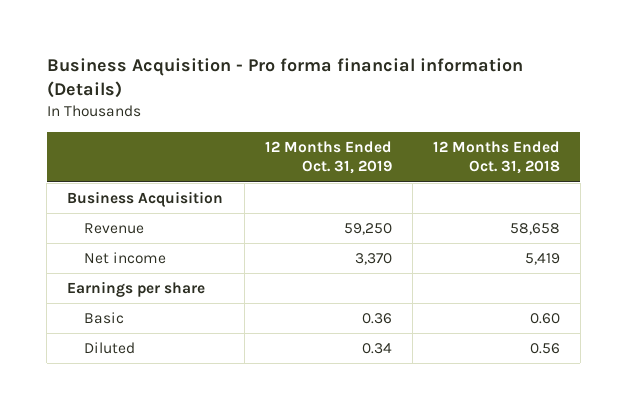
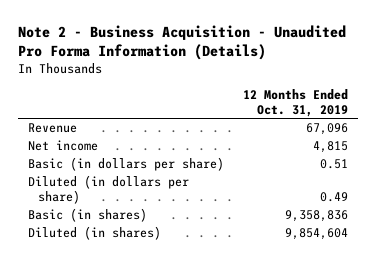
- Business Acquisition - Pro forma financial information (Details)
+ Note 2 - Business Acquisition - Unaudited Pro Forma Information (Details)
- | 12 Months Ended Oct. 31, 2019 | 12 Months Ended Oct. 31, 2018
+ | 12 Months Ended Oct. 31, 2019
- Business Acquisition
- Revenue | 59,250 | 58,658
- Net income | 3,370 | 5,419
- Earnings per share
- Basic | 0.36 | 0.60
- Diluted | 0.34 | 0.56
+ Revenue | 67,096
+ Net income | 4,815
+ Basic (in dollars per share) | 0.51
+ Diluted (in dollars per share) | 0.49
+ Basic (in shares) | 9,358,836
+ Diluted (in shares) | 9,854,604

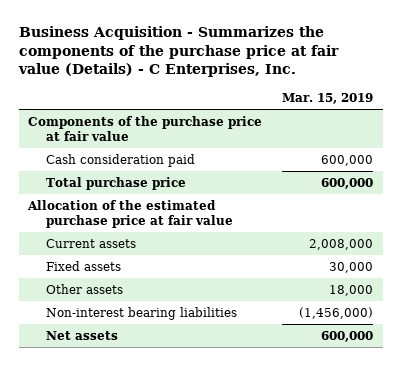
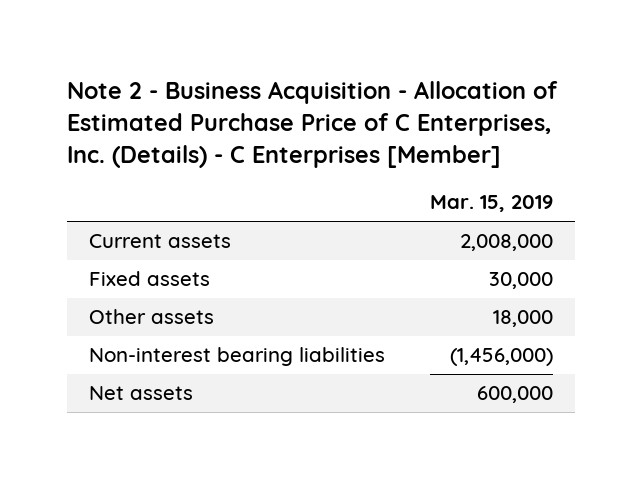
- Business Acquisition - Summarizes the components of the purchase price at fair value (Details) - C Enterprises, Inc.
+ Note 2 - Business Acquisition - Allocation of Estimated Purchase Price of C Enterprises, Inc. (Details) - C Enterprises [Member]
- Components of the purchase price at fair value
- Cash consideration paid | 600,000
- Total purchase price | 600,000
- Allocation of the estimated purchase price at fair value

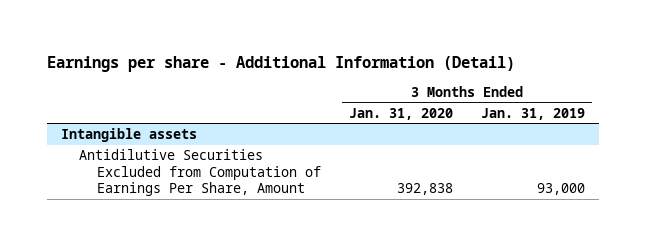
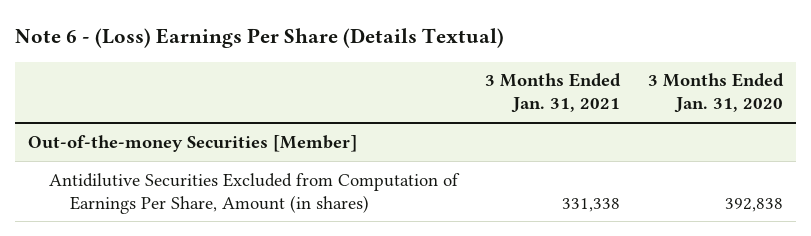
- Earnings per share - Additional Information (Detail)
+ Note 6 - (Loss) Earnings Per Share (Details Textual)
- | 3 Months Ended Jan. 31, 2020 | 3 Months Ended Jan. 31, 2019
+ | 3 Months Ended Jan. 31, 2021 | 3 Months Ended Jan. 31, 2020
- Intangible assets
- Antidilutive Securities Excluded from Computation of Earnings Per Share, Amount | 392,838 | 93,000
+ Out-of-the-money Securities [Member]
+ Antidilutive Securities Excluded from Computation of Earnings Per Share, Amount (in shares) | 331,338 | 392,838

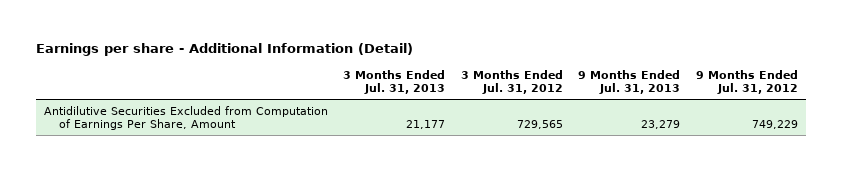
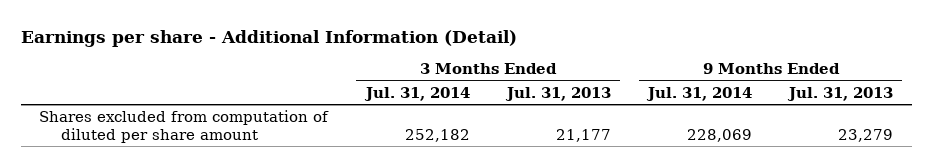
- | 3 Months Ended Jul. 31, 2013 | 3 Months Ended Jul. 31, 2012 | 9 Months Ended Jul. 31, 2013 | 9 Months Ended Jul. 31, 2012
+ | 3 Months Ended Jul. 31, 2014 | 3 Months Ended Jul. 31, 2013 | 9 Months Ended Jul. 31, 2014 | 9 Months Ended Jul. 31, 2013
- Antidilutive Securities Excluded from Computation of Earnings Per Share, Amount | 21,177 | 729,565 | 23,279 | 749,229
+ Shares excluded from computation of diluted per share amount | 252,182 | 21,177 | 228,069 | 23,279

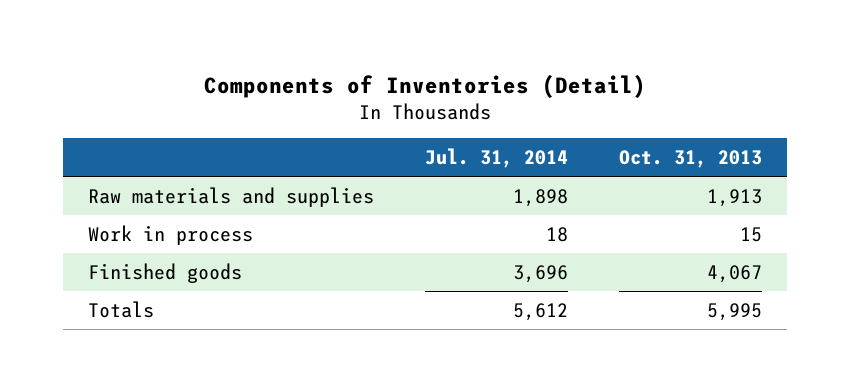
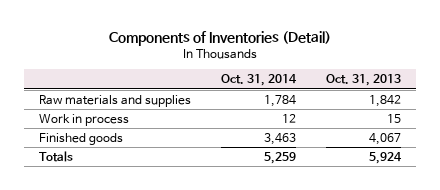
- | Jul. 31, 2014 | Oct. 31, 2013
+ | Oct. 31, 2014 | Oct. 31, 2013
- Raw materials and supplies | 1,898 | 1,913
+ Raw materials and supplies | 1,784 | 1,842
- Totals | 5,612 | 5,995
+ Totals | 5,259 | 5,924

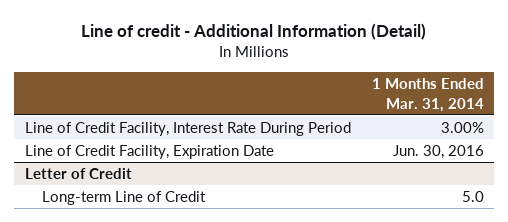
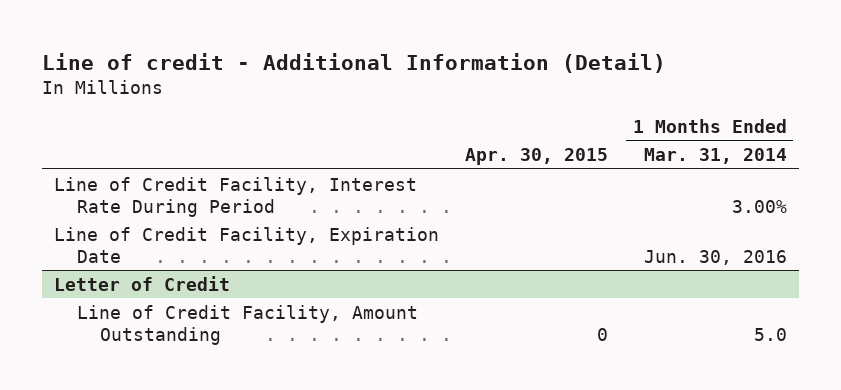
- | 1 Months Ended Mar. 31, 2014
+ | Apr. 30, 2015 | 1 Months Ended Mar. 31, 2014
@ Letter of Credit
- Long-term Line of Credit | 5.0
+ Line of Credit Facility, Amount Outstanding | 0 | 5.0

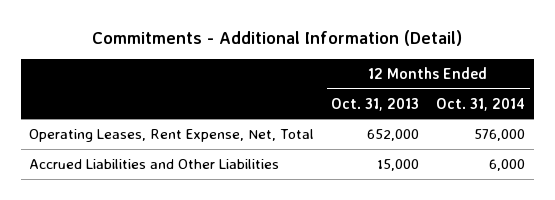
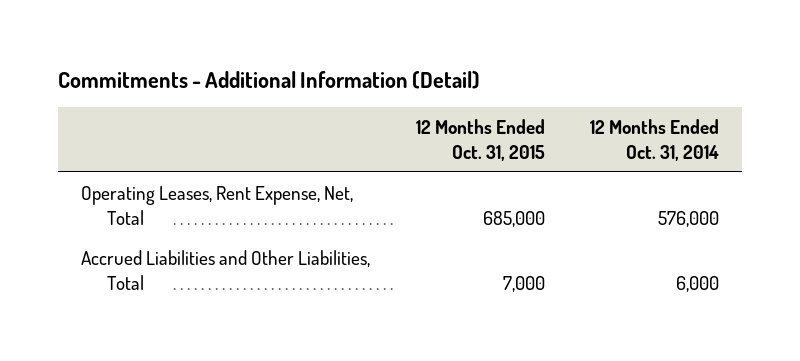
- | 12 Months Ended Oct. 31, 2013 | 12 Months Ended Oct. 31, 2014
+ | 12 Months Ended Oct. 31, 2015 | 12 Months Ended Oct. 31, 2014
- Accrued Liabilities and Other Liabilities | 15,000 | 6,000
+ Accrued Liabilities and Other Liabilities, Total | 7,000 | 6,000

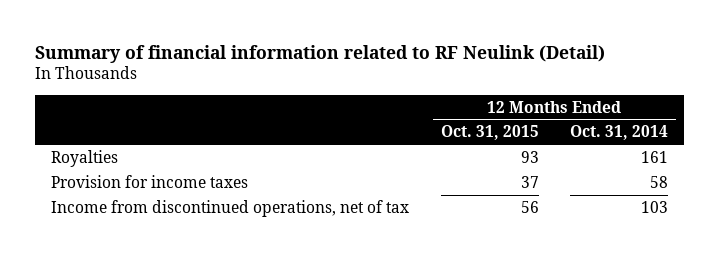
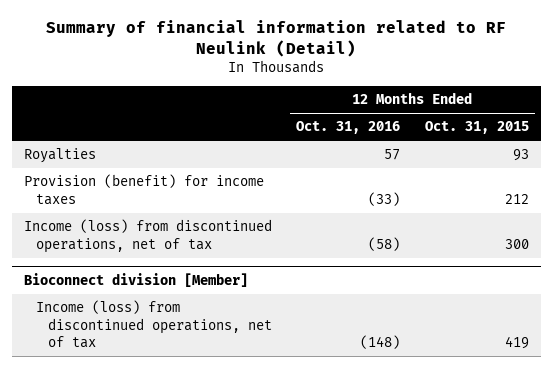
- | 12 Months Ended Oct. 31, 2015 | 12 Months Ended Oct. 31, 2014
+ | 12 Months Ended Oct. 31, 2016 | 12 Months Ended Oct. 31, 2015
- Provision for income taxes | 37 | 58
- Income from discontinued operations, net of tax | 56 | 103
+ Provision (benefit) for income taxes | (33) | 212
+ Income (loss) from discontinued operations, net of tax | (58) | 300
+ Bioconnect division [Member]
+ Income (loss) from discontinued operations, net of tax | (148) | 419

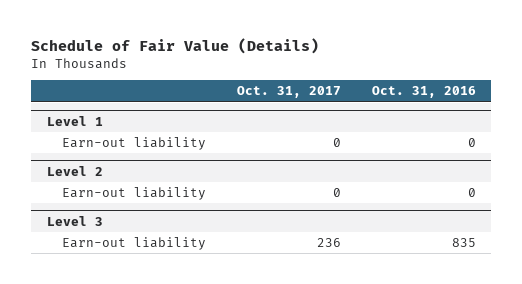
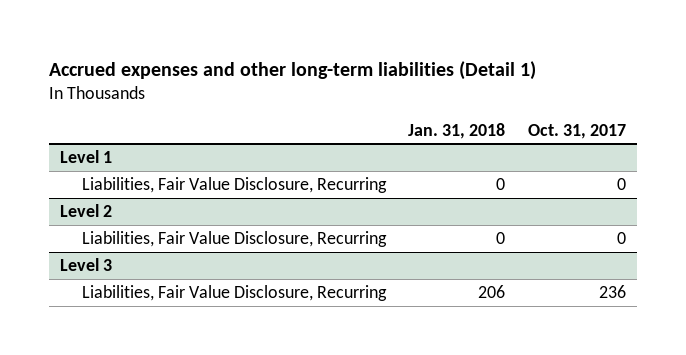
- Schedule of Fair Value (Details)
+ Accrued expenses and other long-term liabilities (Detail 1)
- | Oct. 31, 2017 | Oct. 31, 2016
+ | Jan. 31, 2018 | Oct. 31, 2017
@ Level 1
- Earn-out liability | 0 | 0
+ Liabilities, Fair Value Disclosure, Recurring | 0 | 0
@ Level 2
- Earn-out liability | 0 | 0
+ Liabilities, Fair Value Disclosure, Recurring | 0 | 0
@ Level 3
- Earn-out liability | 236 | 835
+ Liabilities, Fair Value Disclosure, Recurring | 206 | 236

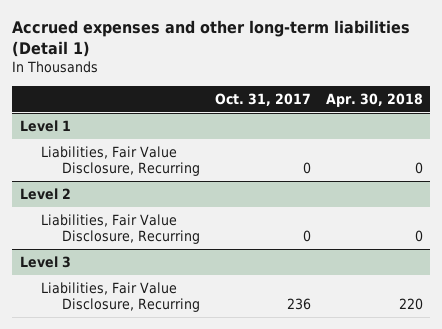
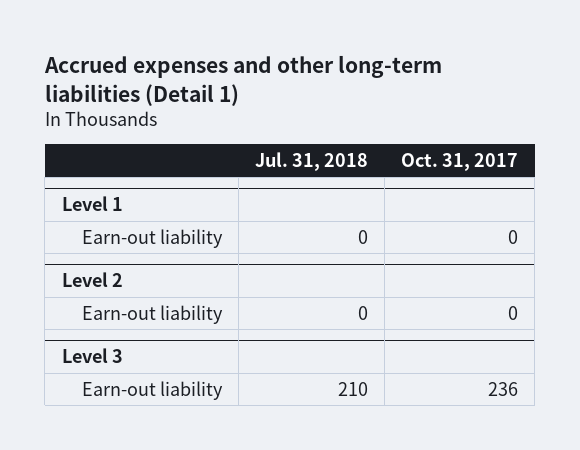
- | Oct. 31, 2017 | Apr. 30, 2018
+ | Jul. 31, 2018 | Oct. 31, 2017
@ Level 1
- Liabilities, Fair Value Disclosure, Recurring | 0 | 0
+ Earn-out liability | 0 | 0
@ Level 2
- Liabilities, Fair Value Disclosure, Recurring | 0 | 0
+ Earn-out liability | 0 | 0
@ Level 3
- Liabilities, Fair Value Disclosure, Recurring | 236 | 220
+ Earn-out liability | 210 | 236

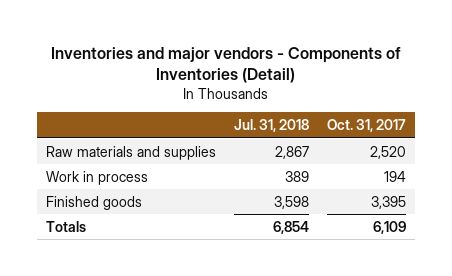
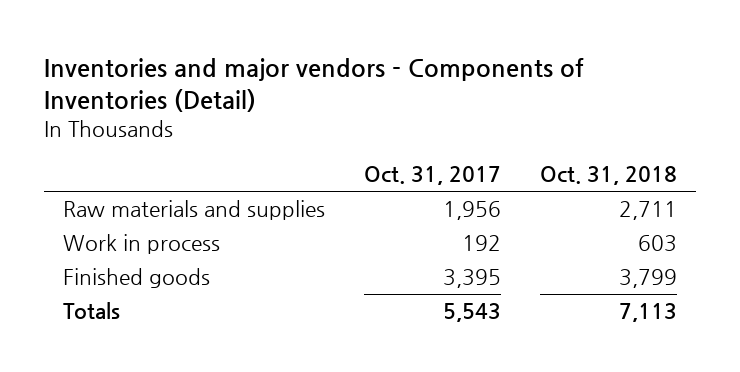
- | Jul. 31, 2018 | Oct. 31, 2017
+ | Oct. 31, 2017 | Oct. 31, 2018
- Raw materials and supplies | 2,867 | 2,520
- Work in process | 389 | 194
+ Raw materials and supplies | 1,956 | 2,711
+ Work in process | 192 | 603
- Totals | 6,854 | 6,109
+ Totals | 5,543 | 7,113

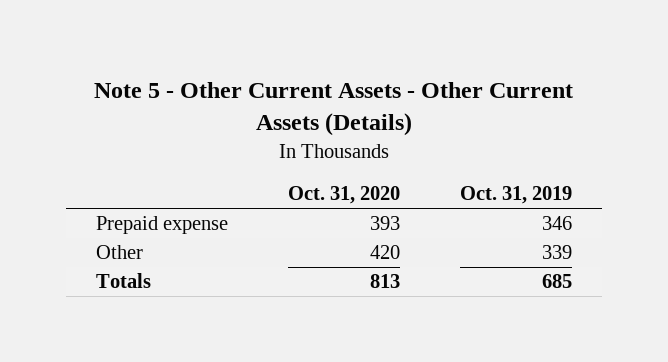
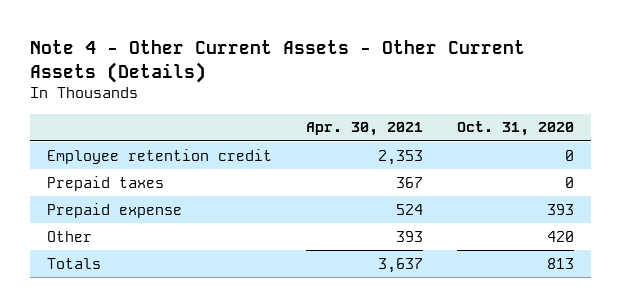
- Note 5 - Other Current Assets - Other Current Assets (Details)
+ Note 4 - Other Current Assets - Other Current Assets (Details)
- | Oct. 31, 2020 | Oct. 31, 2019
+ | Apr. 30, 2021 | Oct. 31, 2020
+ Employee retention credit | 2,353 | 0
+ Prepaid taxes | 367 | 0

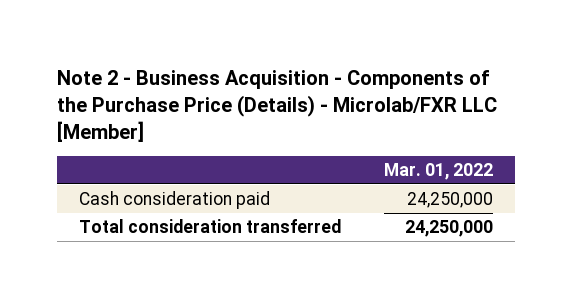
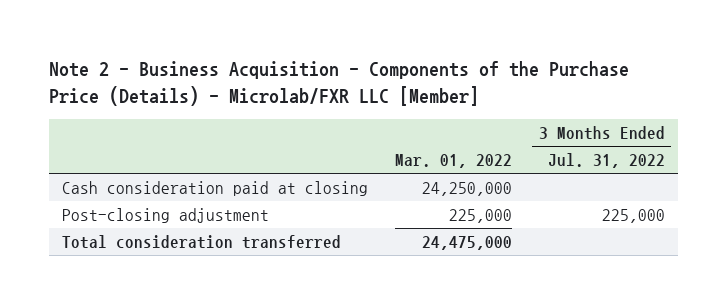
- | Mar. 01, 2022
+ | Mar. 01, 2022 | 3 Months Ended Jul. 31, 2022
- Cash consideration paid | 24,250,000
- Total consideration transferred | 24,250,000
+ Cash consideration paid at closing | 24,250,000 |
+ Post-closing adjustment | 225,000 | 225,000
+ Total consideration transferred | 24,475,000 |

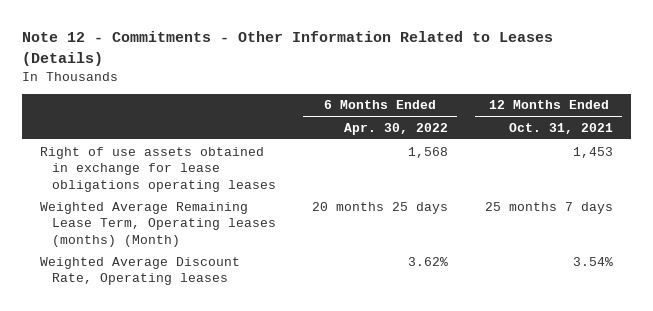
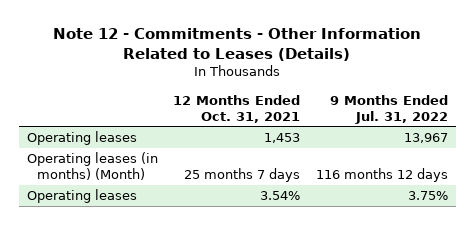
- | 6 Months Ended Apr. 30, 2022 | 12 Months Ended Oct. 31, 2021
+ | 12 Months Ended Oct. 31, 2021 | 9 Months Ended Jul. 31, 2022
- Right of use assets obtained in exchange for lease obligations operating leases | 1,568 | 1,453
- Weighted Average Remaining Lease Term, Operating leases (months) (Month) | 20 months 25 days | 25 months 7 days
- Weighted Average Discount Rate, Operating leases | 3.62% | 3.54%
+ Operating leases | 1,453 | 13,967
+ Operating leases (in months) (Month) | 25 months 7 days | 116 months 12 days
+ Operating leases | 3.54% | 3.75%

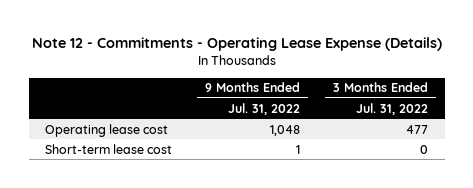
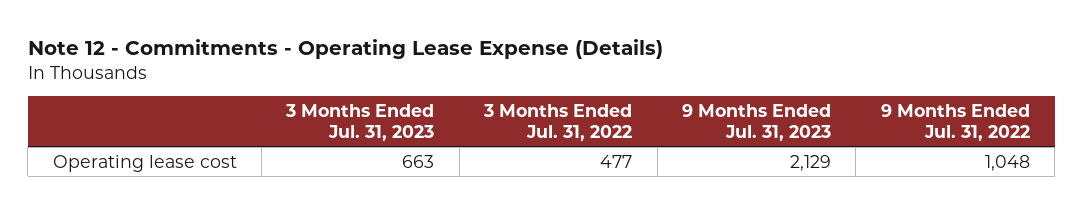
- | 9 Months Ended Jul. 31, 2022 | 3 Months Ended Jul. 31, 2022
+ | 3 Months Ended Jul. 31, 2023 | 3 Months Ended Jul. 31, 2022 | 9 Months Ended Jul. 31, 2023 | 9 Months Ended Jul. 31, 2022
- Short-term lease cost | 1 | 0

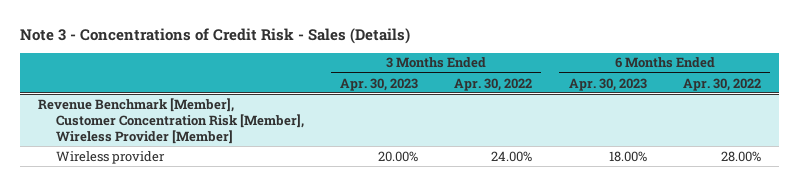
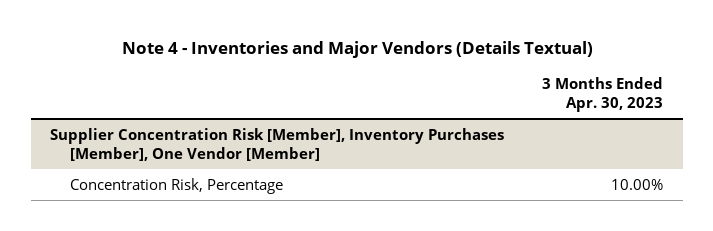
- Note 3 - Concentrations of Credit Risk - Sales (Details)
+ Note 4 - Inventories and Major Vendors (Details Textual)
- | 3 Months Ended Apr. 30, 2023 | 3 Months Ended Apr. 30, 2022 | 6 Months Ended Apr. 30, 2023 | 6 Months Ended Apr. 30, 2022
+ | 3 Months Ended Apr. 30, 2023
- Revenue Benchmark [Member], Customer Concentration Risk [Member], Wireless Provider [Member]
- Wireless provider | 20.00% | 24.00% | 18.00% | 28.00%
+ Supplier Concentration Risk [Member], Inventory Purchases [Member], One Vendor [Member]
+ Concentration Risk, Percentage | 10.00%

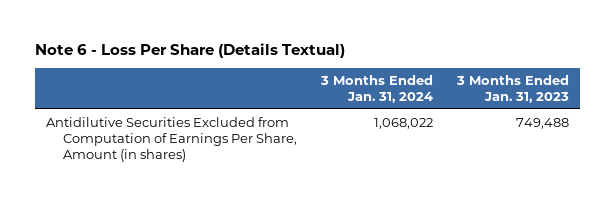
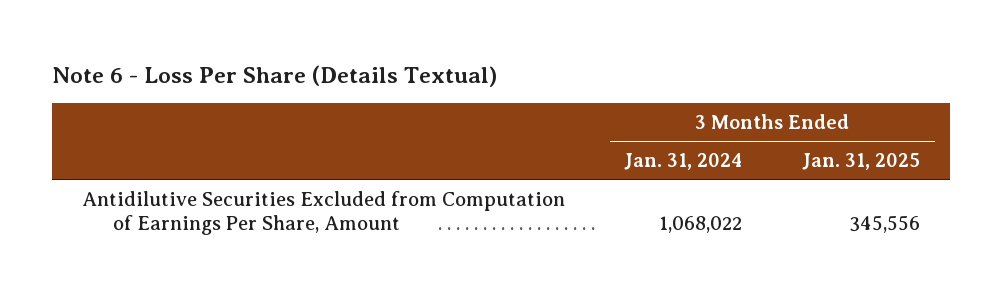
- | 3 Months Ended Jan. 31, 2024 | 3 Months Ended Jan. 31, 2023
+ | 3 Months Ended Jan. 31, 2024 | 3 Months Ended Jan. 31, 2025
- Antidilutive Securities Excluded from Computation of Earnings Per Share, Amount (in shares) | 1,068,022 | 749,488
+ Antidilutive Securities Excluded from Computation of Earnings Per Share, Amount | 1,068,022 | 345,556

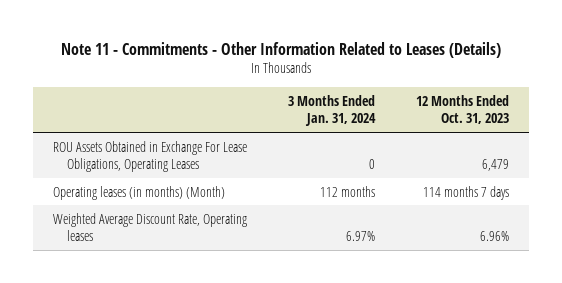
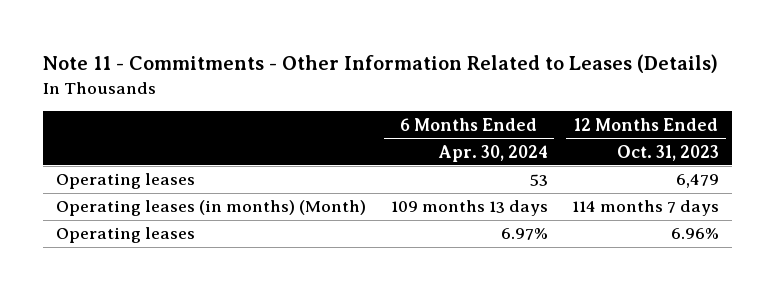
- | 3 Months Ended Jan. 31, 2024 | 12 Months Ended Oct. 31, 2023
+ | 6 Months Ended Apr. 30, 2024 | 12 Months Ended Oct. 31, 2023
- ROU Assets Obtained in Exchange For Lease Obligations, Operating Leases | 0 | 6,479
+ Operating leases | 53 | 6,479
- Weighted Average Discount Rate, Operating leases | 6.97% | 6.96%
+ Operating leases | 6.97% | 6.96%

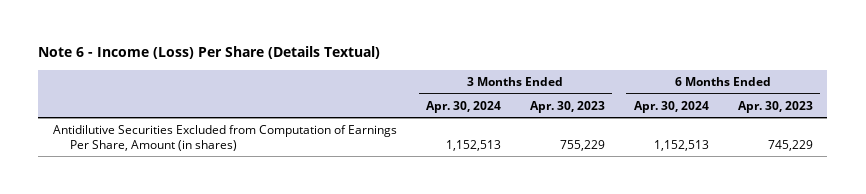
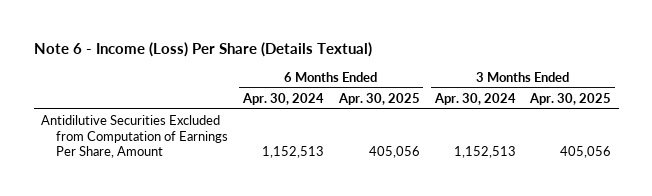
- | 3 Months Ended Apr. 30, 2024 | 3 Months Ended Apr. 30, 2023 | 6 Months Ended Apr. 30, 2024 | 6 Months Ended Apr. 30, 2023
+ | 6 Months Ended Apr. 30, 2024 | 6 Months Ended Apr. 30, 2025 | 3 Months Ended Apr. 30, 2024 | 3 Months Ended Apr. 30, 2025
- Antidilutive Securities Excluded from Computation of Earnings Per Share, Amount (in shares) | 1,152,513 | 755,229 | 1,152,513 | 745,229
+ Antidilutive Securities Excluded from Computation of Earnings Per Share, Amount | 1,152,513 | 405,056 | 1,152,513 | 405,056

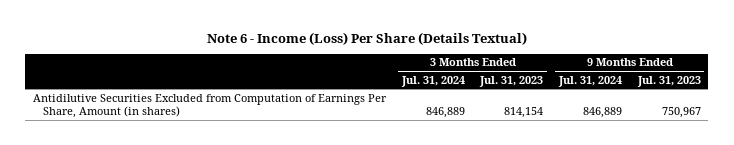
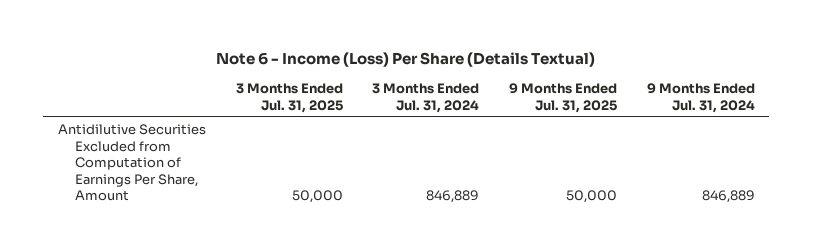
- | 3 Months Ended Jul. 31, 2024 | 3 Months Ended Jul. 31, 2023 | 9 Months Ended Jul. 31, 2024 | 9 Months Ended Jul. 31, 2023
+ | 3 Months Ended Jul. 31, 2025 | 3 Months Ended Jul. 31, 2024 | 9 Months Ended Jul. 31, 2025 | 9 Months Ended Jul. 31, 2024
- Antidilutive Securities Excluded from Computation of Earnings Per Share, Amount (in shares) | 846,889 | 814,154 | 846,889 | 750,967
+ Antidilutive Securities Excluded from Computation of Earnings Per Share, Amount | 50,000 | 846,889 | 50,000 | 846,889

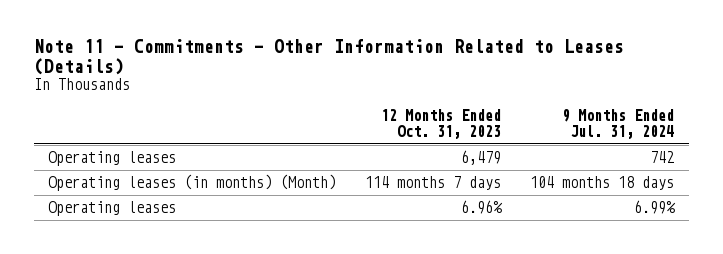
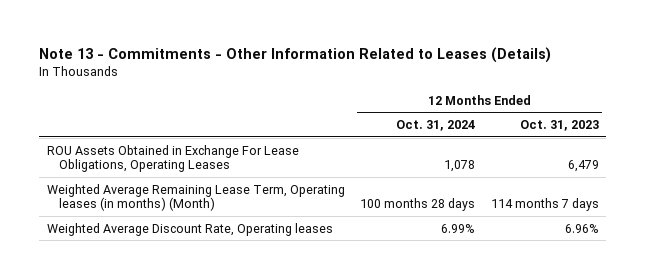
- Note 11 - Commitments - Other Information Related to Leases (Details)
+ Note 13 - Commitments - Other Information Related to Leases (Details)
- | 12 Months Ended Oct. 31, 2023 | 9 Months Ended Jul. 31, 2024
+ | 12 Months Ended Oct. 31, 2024 | 12 Months Ended Oct. 31, 2023
- Operating leases | 6,479 | 742
- Operating leases (in months) (Month) | 114 months 7 days | 104 months 18 days
- Operating leases | 6.96% | 6.99%
+ ROU Assets Obtained in Exchange For Lease Obligations, Operating Leases | 1,078 | 6,479
+ Weighted Average Remaining Lease Term, Operating leases (in months) (Month) | 100 months 28 days | 114 months 7 days
+ Weighted Average Discount Rate, Operating leases | 6.99% | 6.96%

